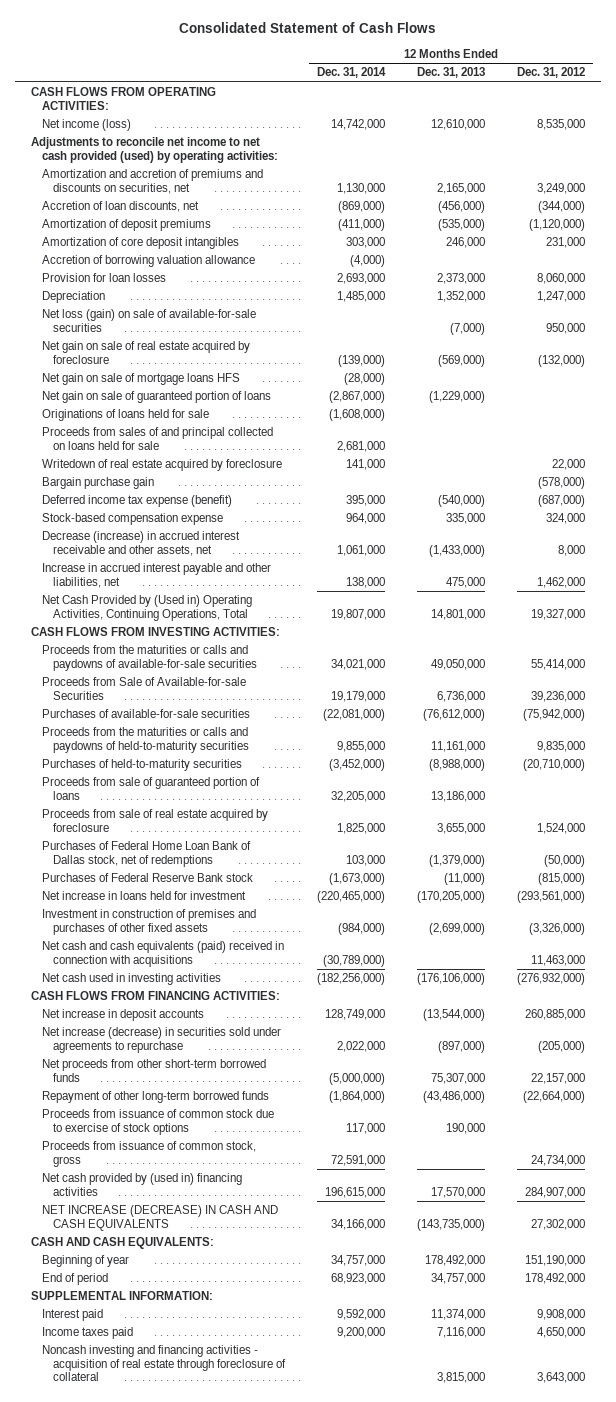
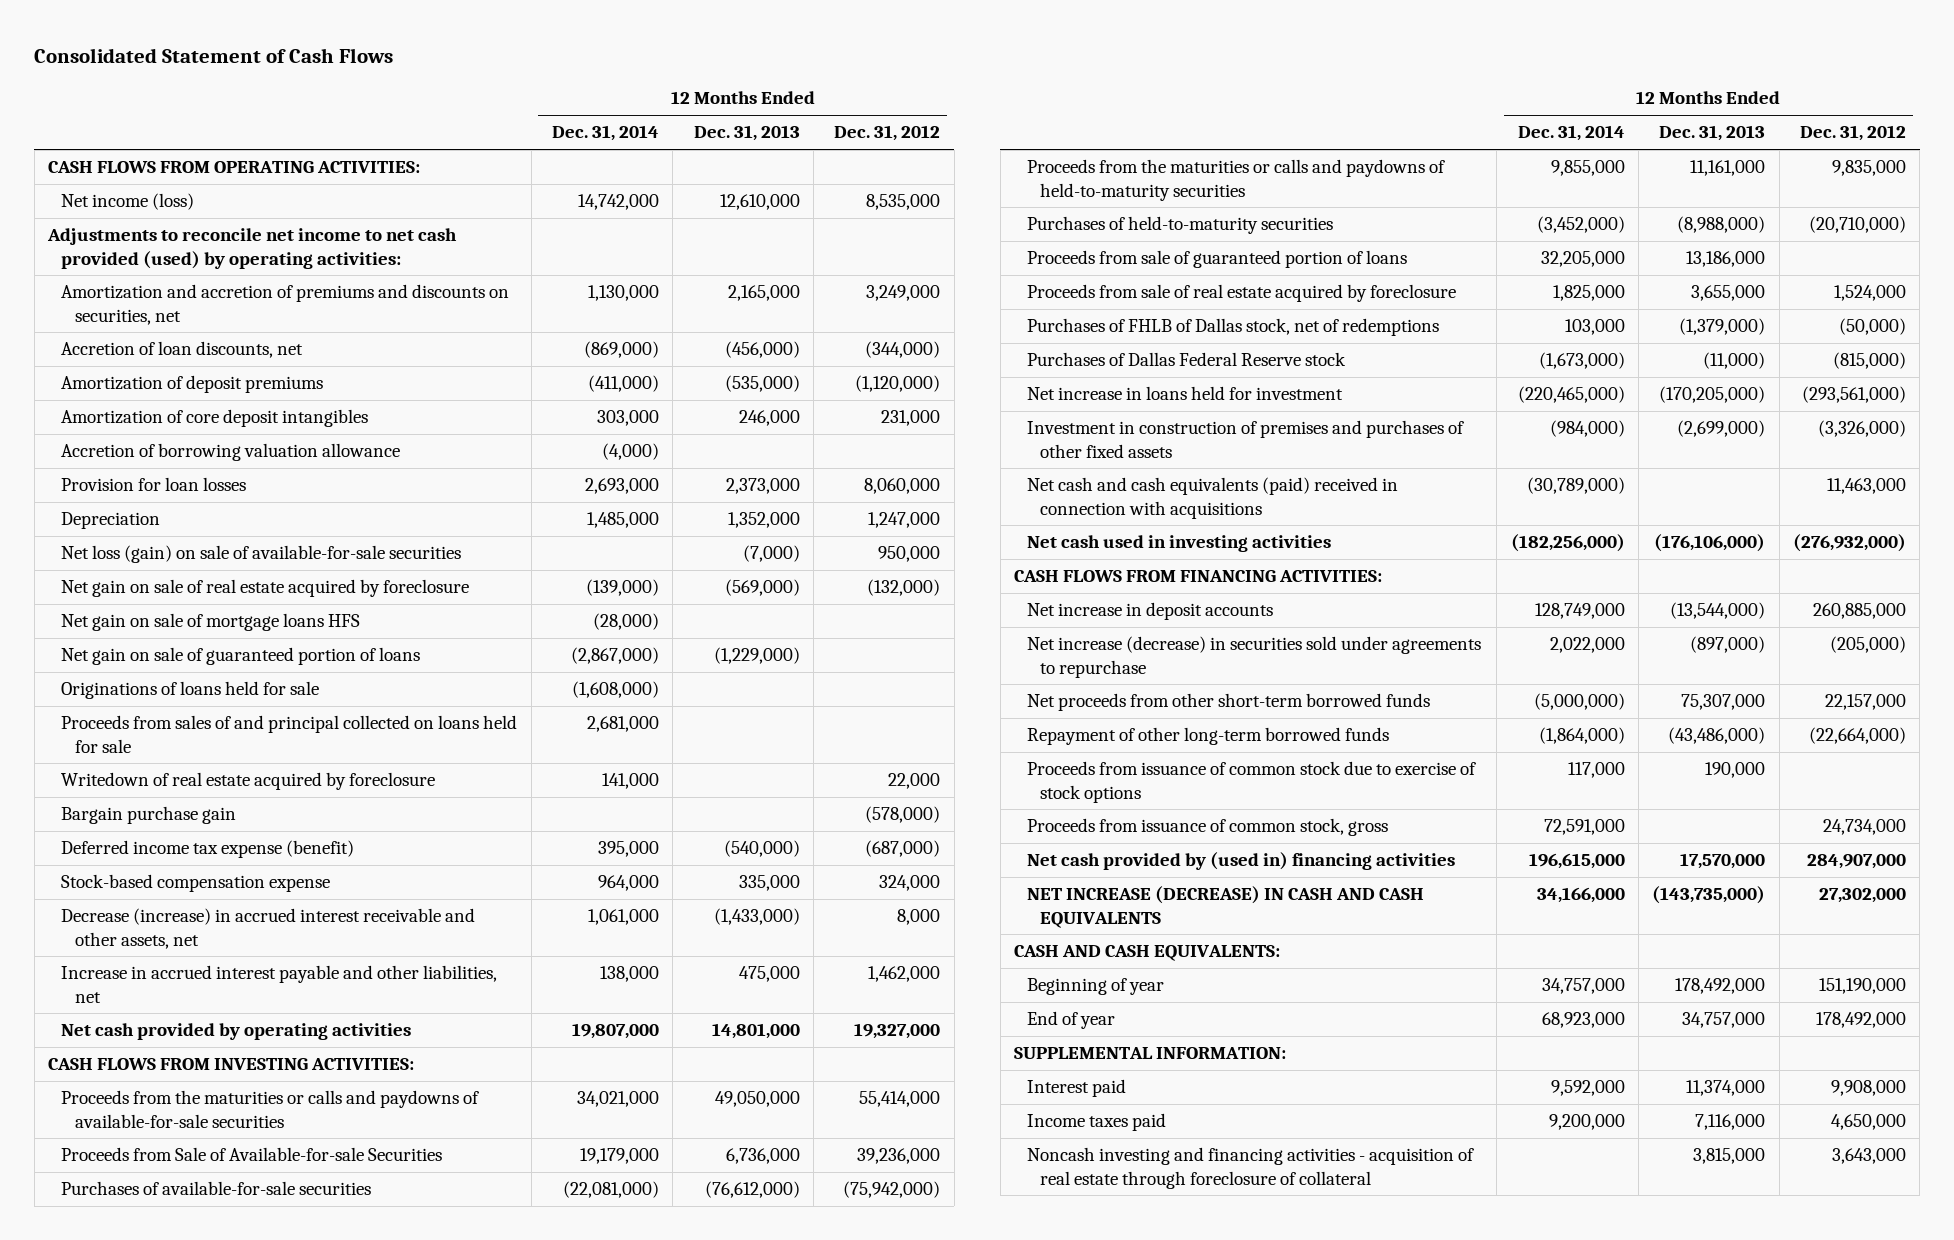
- Net Cash Provided by (Used in) Operating Activities, Continuing Operations, Total | 19,807,000 | 14,801,000 | 19,327,000
+ Net cash provided by operating activities | 19,807,000 | 14,801,000 | 19,327,000
- Purchases of Federal Home Loan Bank of Dallas stock, net of redemptions | 103,000 | (1,379,000) | (50,000)
- Purchases of Federal Reserve Bank stock | (1,673,000) | (11,000) | (815,000)
+ Purchases of FHLB of Dallas stock, net of redemptions | 103,000 | (1,379,000) | (50,000)
+ Purchases of Dallas Federal Reserve stock | (1,673,000) | (11,000) | (815,000)
- End of period | 68,923,000 | 34,757,000 | 178,492,000
+ End of year | 68,923,000 | 34,757,000 | 178,492,000

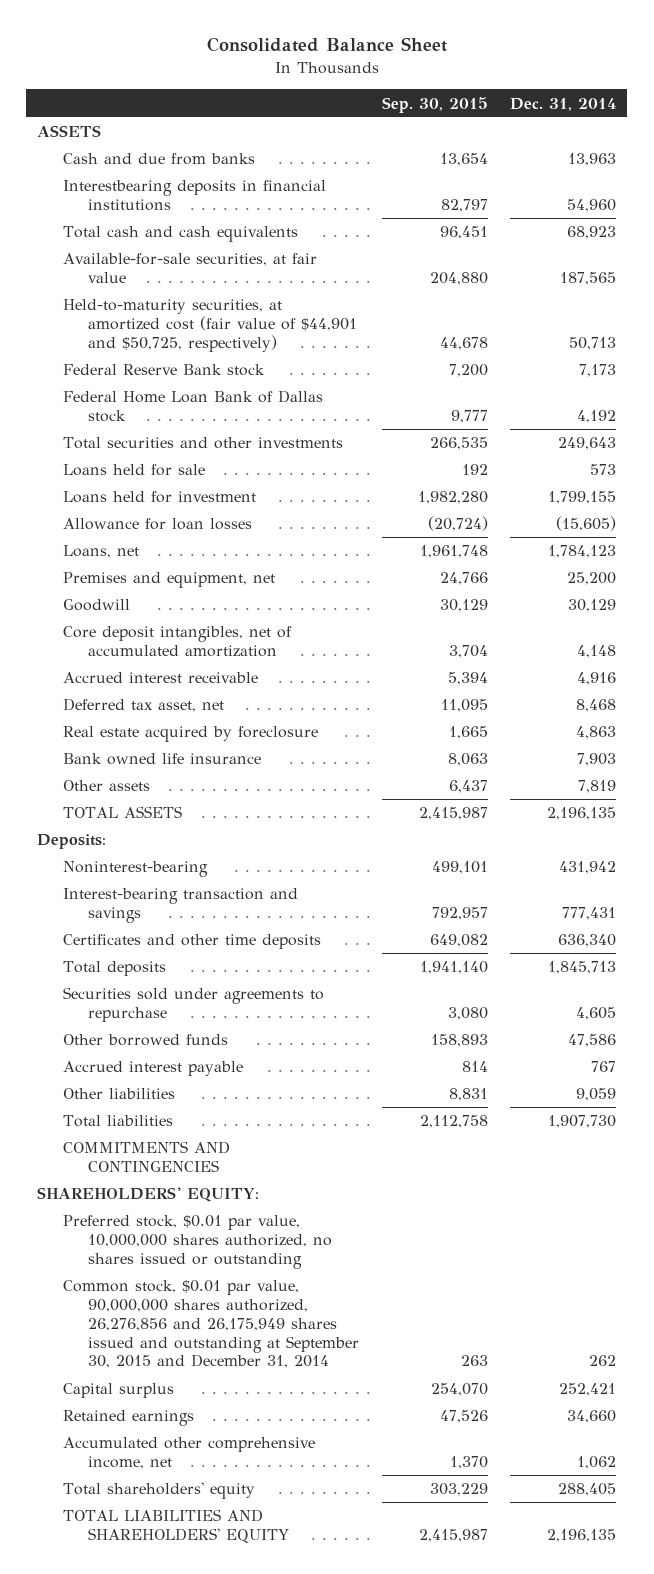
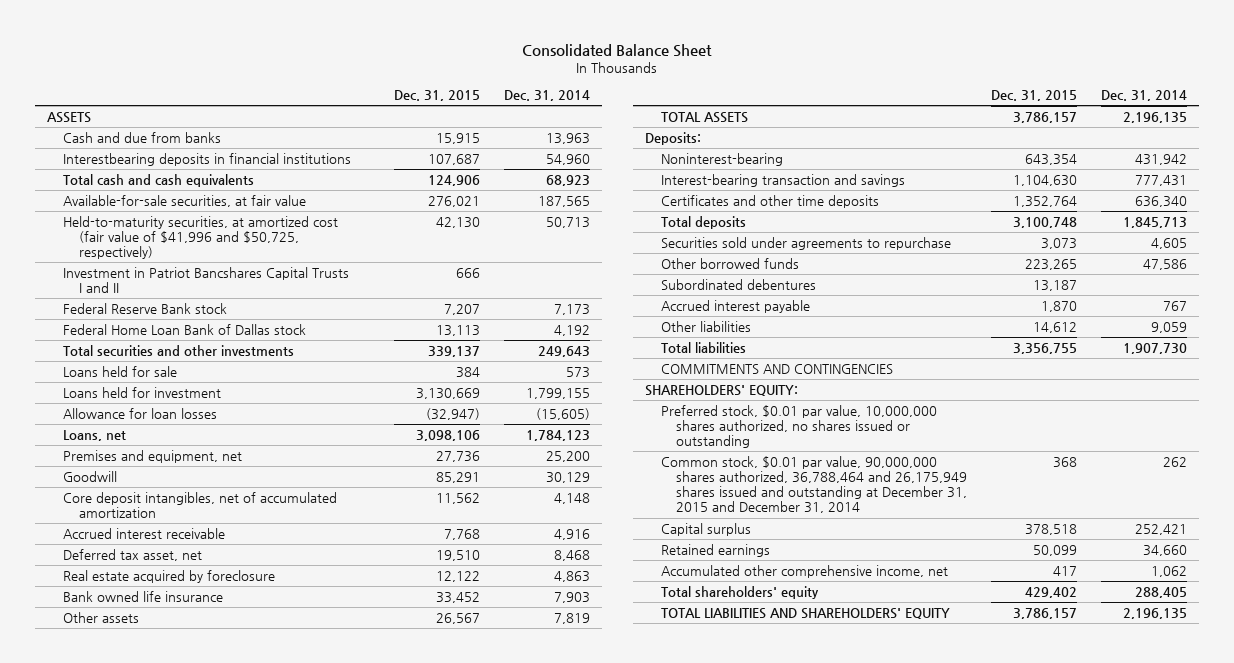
- | Sep. 30, 2015 | Dec. 31, 2014
+ | Dec. 31, 2015 | Dec. 31, 2014
- Held-to-maturity securities, at amortized cost (fair value of $44,901 and $50,725, respectively) | 44,678 | 50,713
+ Held-to-maturity securities, at amortized cost (fair value of $41,996 and $50,725, respectively) | 42,130 | 50,713
+ Investment in Patriot Bancshares Capital Trusts I and II | 666 |
+ Subordinated debentures | 13,187 |
- Common stock, $0.01 par value, 90,000,000 shares authorized, 26,276,856 and 26,175,949 shares issued and outstanding at September 30, 2015 and December 31, 2014 | 263 | 262
+ Common stock, $0.01 par value, 90,000,000 shares authorized, 36,788,464 and 26,175,949 shares issued and outstanding at December 31, 2015 and December 31, 2014 | 368 | 262

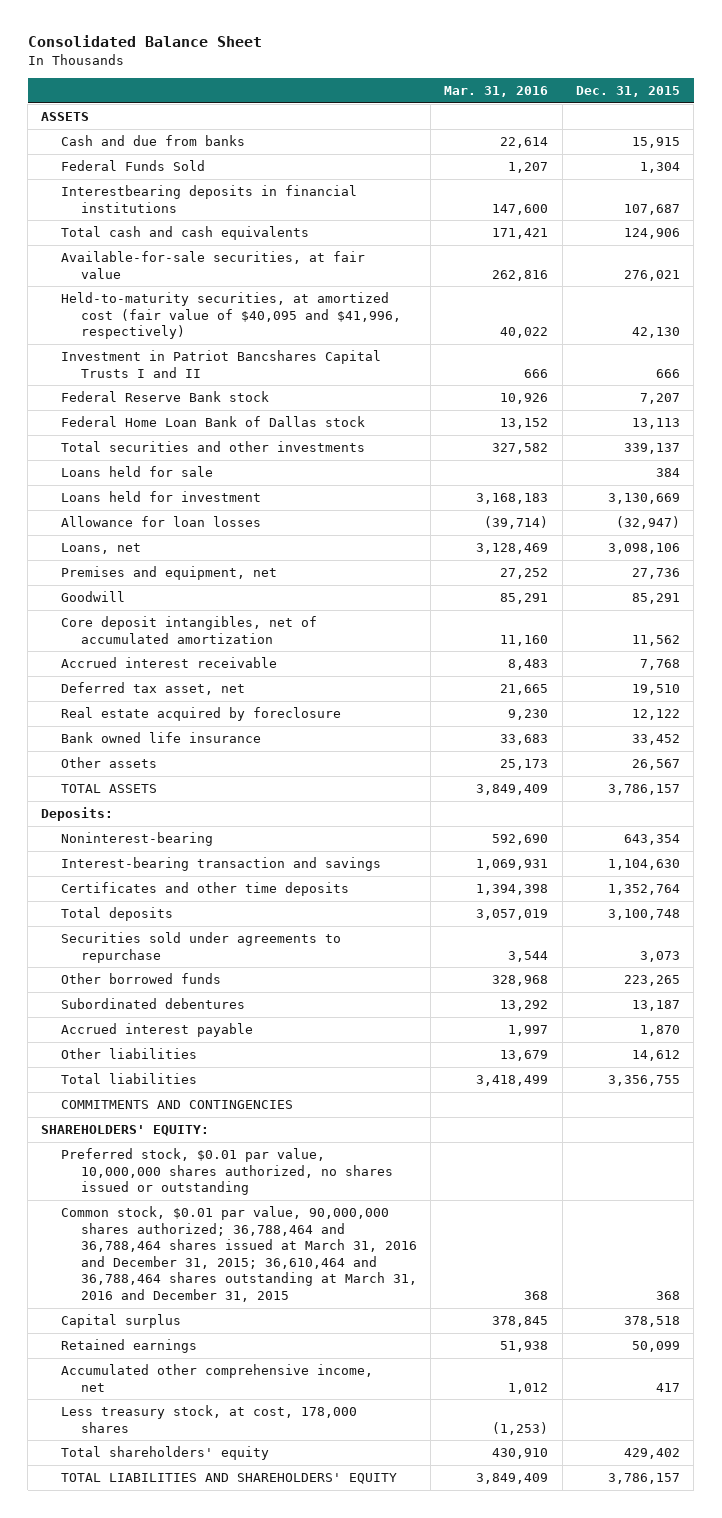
- | Dec. 31, 2015 | Dec. 31, 2014
+ | Mar. 31, 2016 | Dec. 31, 2015
+ Federal Funds Sold | 1,207 | 1,304
- Held-to-maturity securities, at amortized cost (fair value of $41,996 and $50,725, respectively) | 42,130 | 50,713
+ Held-to-maturity securities, at amortized cost (fair value of $40,095 and $41,996, respectively) | 40,022 | 42,130
- Common stock, $0.01 par value, 90,000,000 shares authorized, 36,788,464 and 26,175,949 shares issued and outstanding at December 31, 2015 and December 31, 2014 | 368 | 262
+ Common stock, $0.01 par value, 90,000,000 shares authorized; 36,788,464 and 36,788,464 shares issued at March 31, 2016 and December 31, 2015; 36,610,464 and 36,788,464 shares outstanding at March 31, 2016 and December 31, 2015 | 368 | 368
+ Less treasury stock, at cost, 178,000 shares | (1,253) |

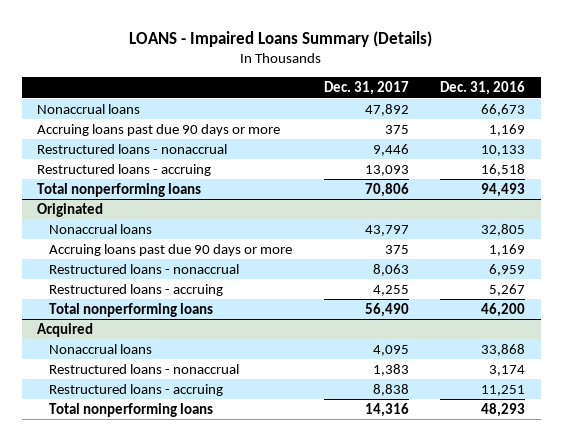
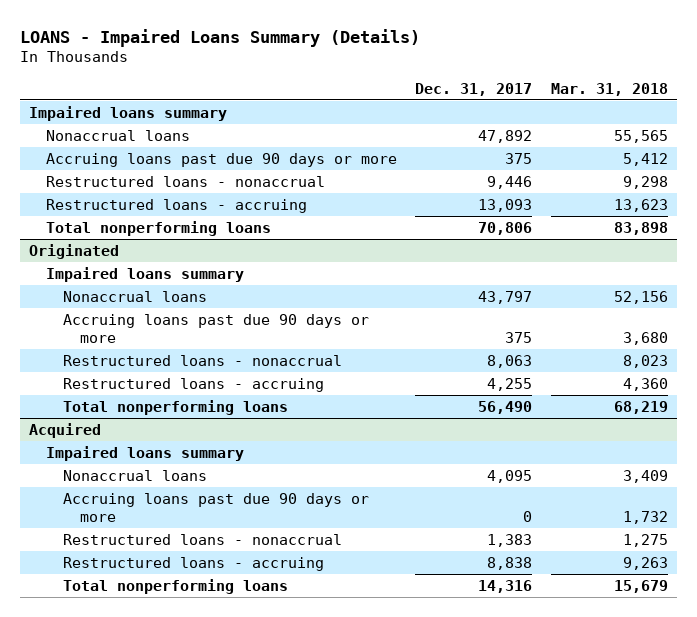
- | Dec. 31, 2017 | Dec. 31, 2016
+ | Dec. 31, 2017 | Mar. 31, 2018
+ Impaired loans summary
@ Originated
+ Impaired loans summary
@ Acquired
+ Impaired loans summary
+ Accruing loans past due 90 days or more | 0 | 1,732

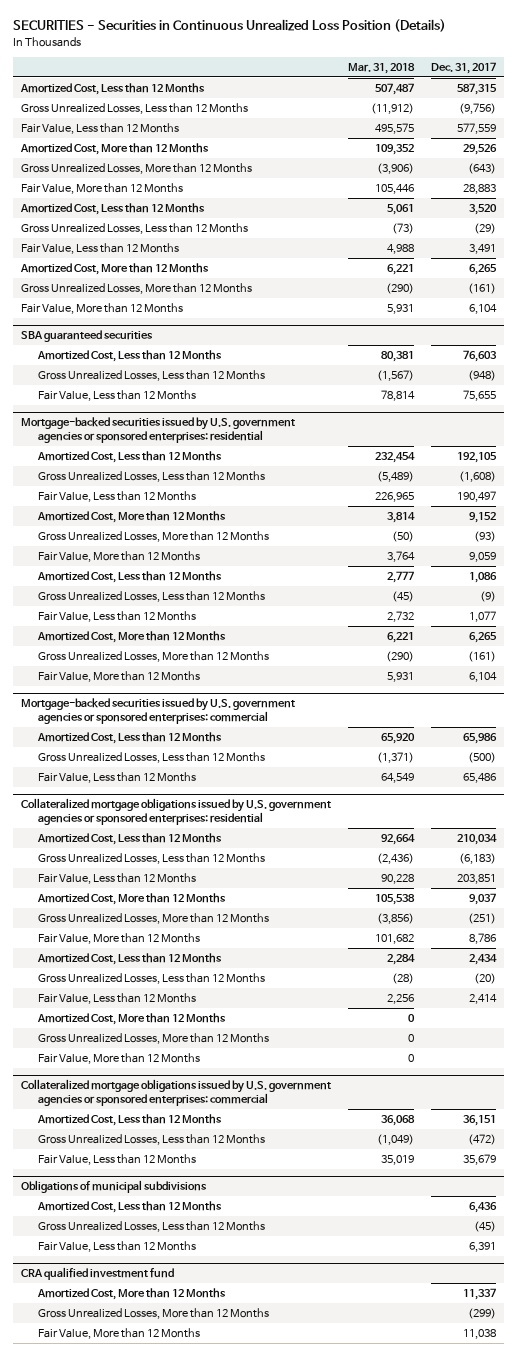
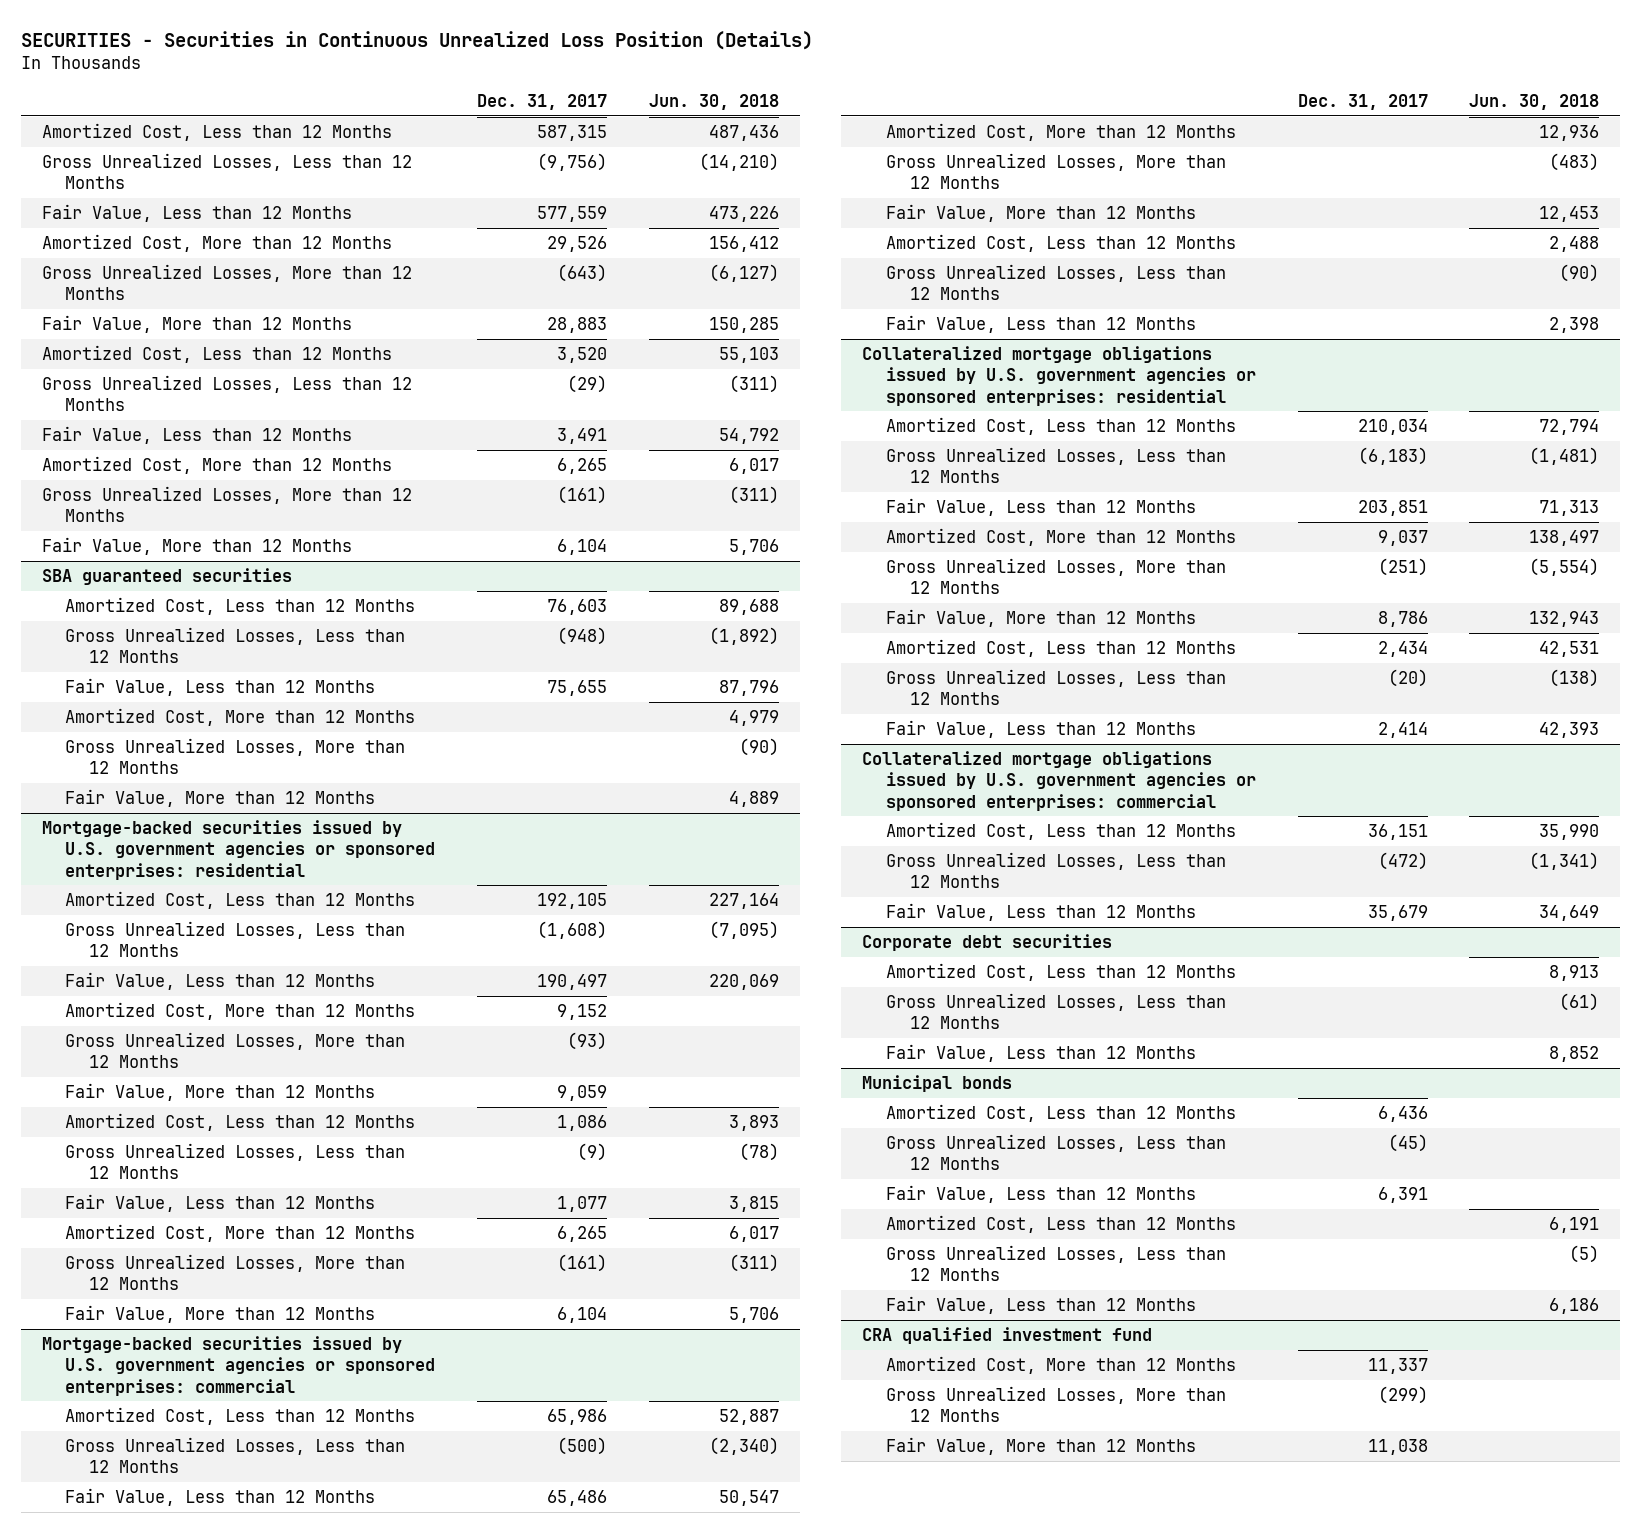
- | Mar. 31, 2018 | Dec. 31, 2017
+ | Dec. 31, 2017 | Jun. 30, 2018
@ SBA guaranteed securities
+ Amortized Cost, More than 12 Months | | 4,979
+ Gross Unrealized Losses, More than 12 Months | | (90)
+ Fair Value, More than 12 Months | | 4,889
@ Mortgage-backed securities issued by U.S. government agencies or sponsored enterprises: commercial
+ Amortized Cost, More than 12 Months | | 12,936
+ Gross Unrealized Losses, More than 12 Months | | (483)
+ Fair Value, More than 12 Months | | 12,453
+ Amortized Cost, Less than 12 Months | | 2,488
+ Gross Unrealized Losses, Less than 12 Months | | (90)
+ Fair Value, Less than 12 Months | | 2,398
@ Collateralized mortgage obligations issued by U.S. government agencies or sponsored enterprises: residential
- Amortized Cost, More than 12 Months | 0 |
- Gross Unrealized Losses, More than 12 Months | 0 |
- Fair Value, More than 12 Months | 0 |
- Obligations of municipal subdivisions
+ Corporate debt securities
+ Amortized Cost, Less than 12 Months | | 8,913
+ Gross Unrealized Losses, Less than 12 Months | | (61)
+ Fair Value, Less than 12 Months | | 8,852
+ Municipal bonds
+ Amortized Cost, Less than 12 Months | | 6,191
+ Gross Unrealized Losses, Less than 12 Months | | (5)
+ Fair Value, Less than 12 Months | | 6,186

